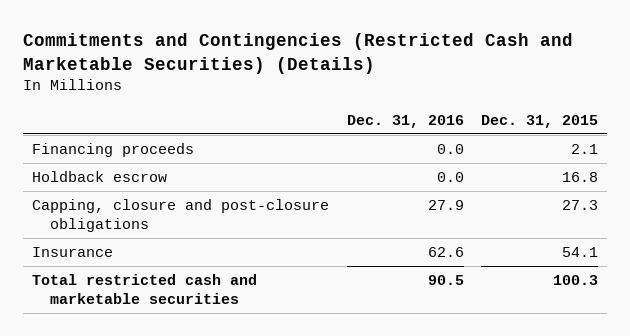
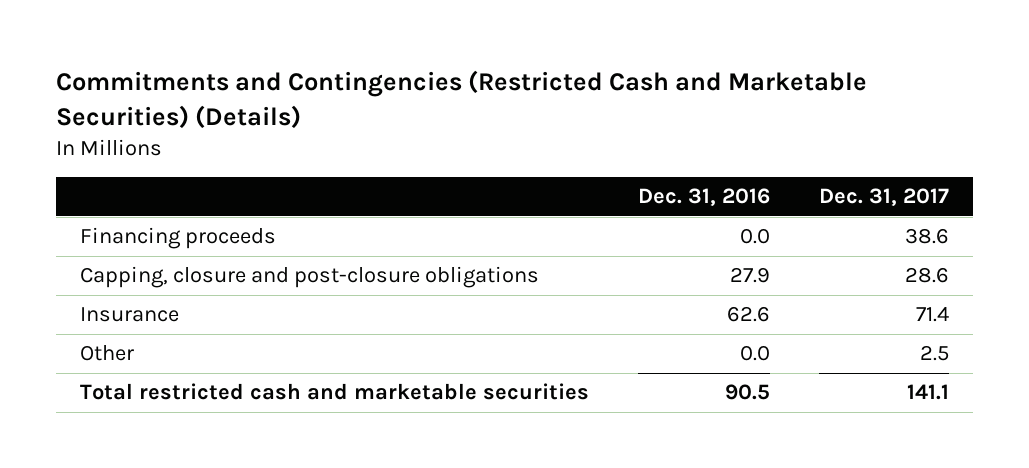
- | Dec. 31, 2016 | Dec. 31, 2015
+ | Dec. 31, 2016 | Dec. 31, 2017
- Holdback escrow | 0.0 | 16.8
+ Other | 0.0 | 2.5

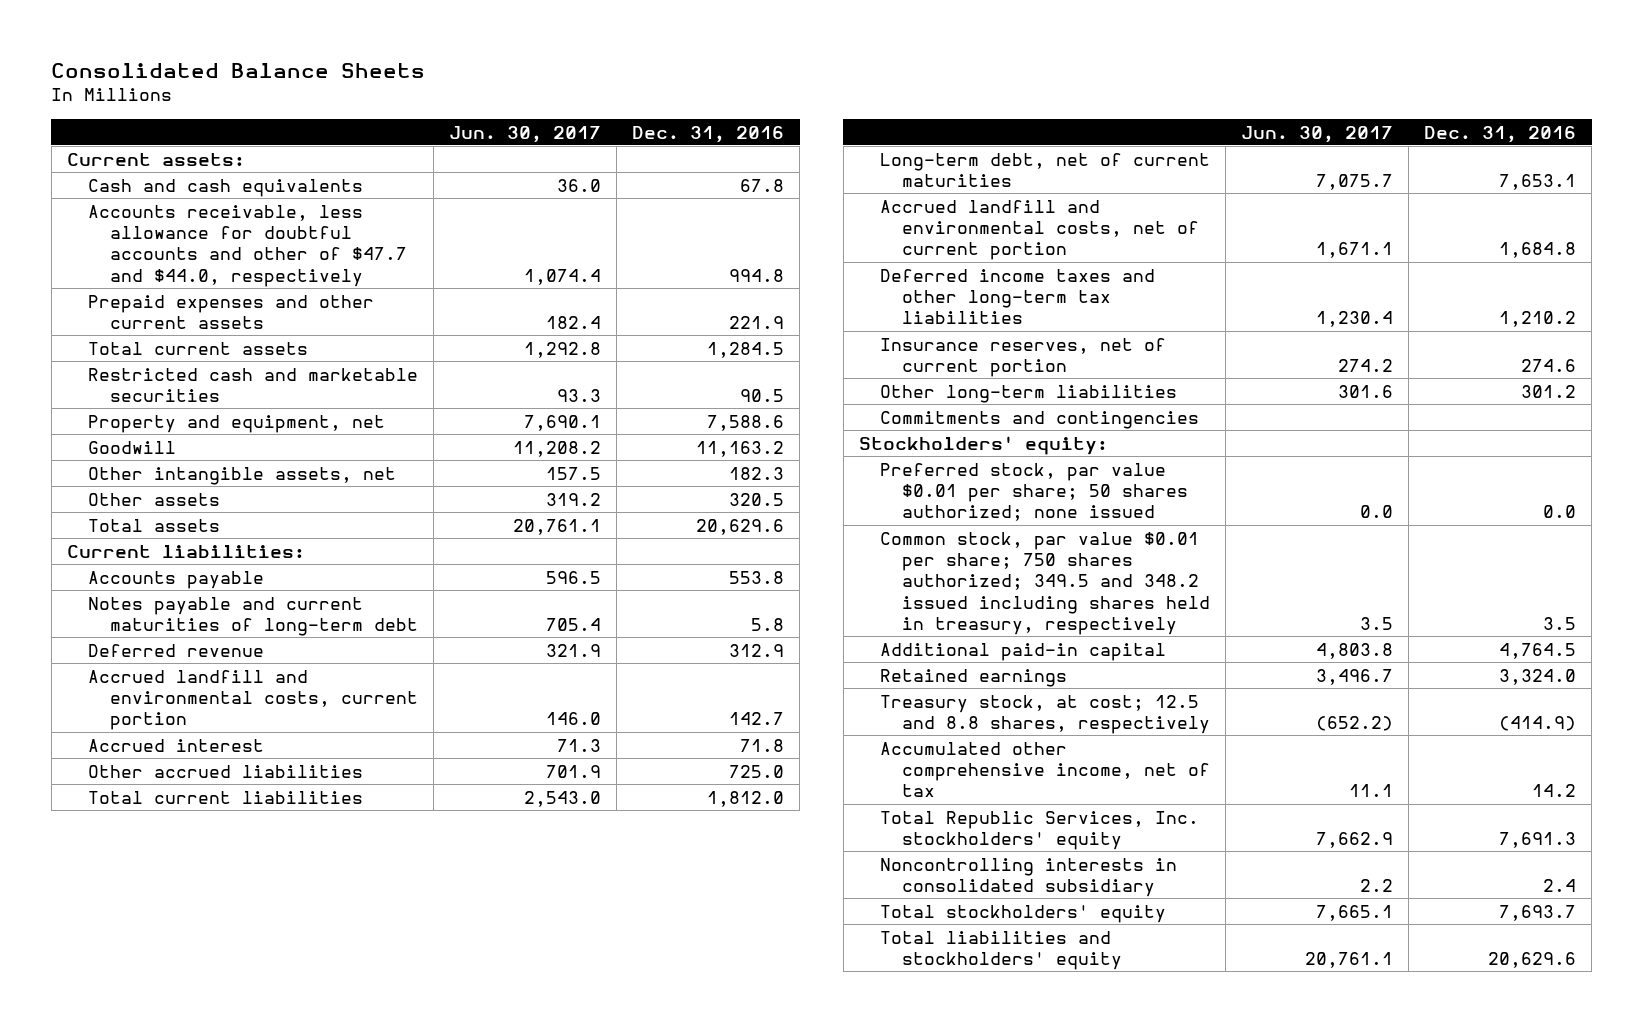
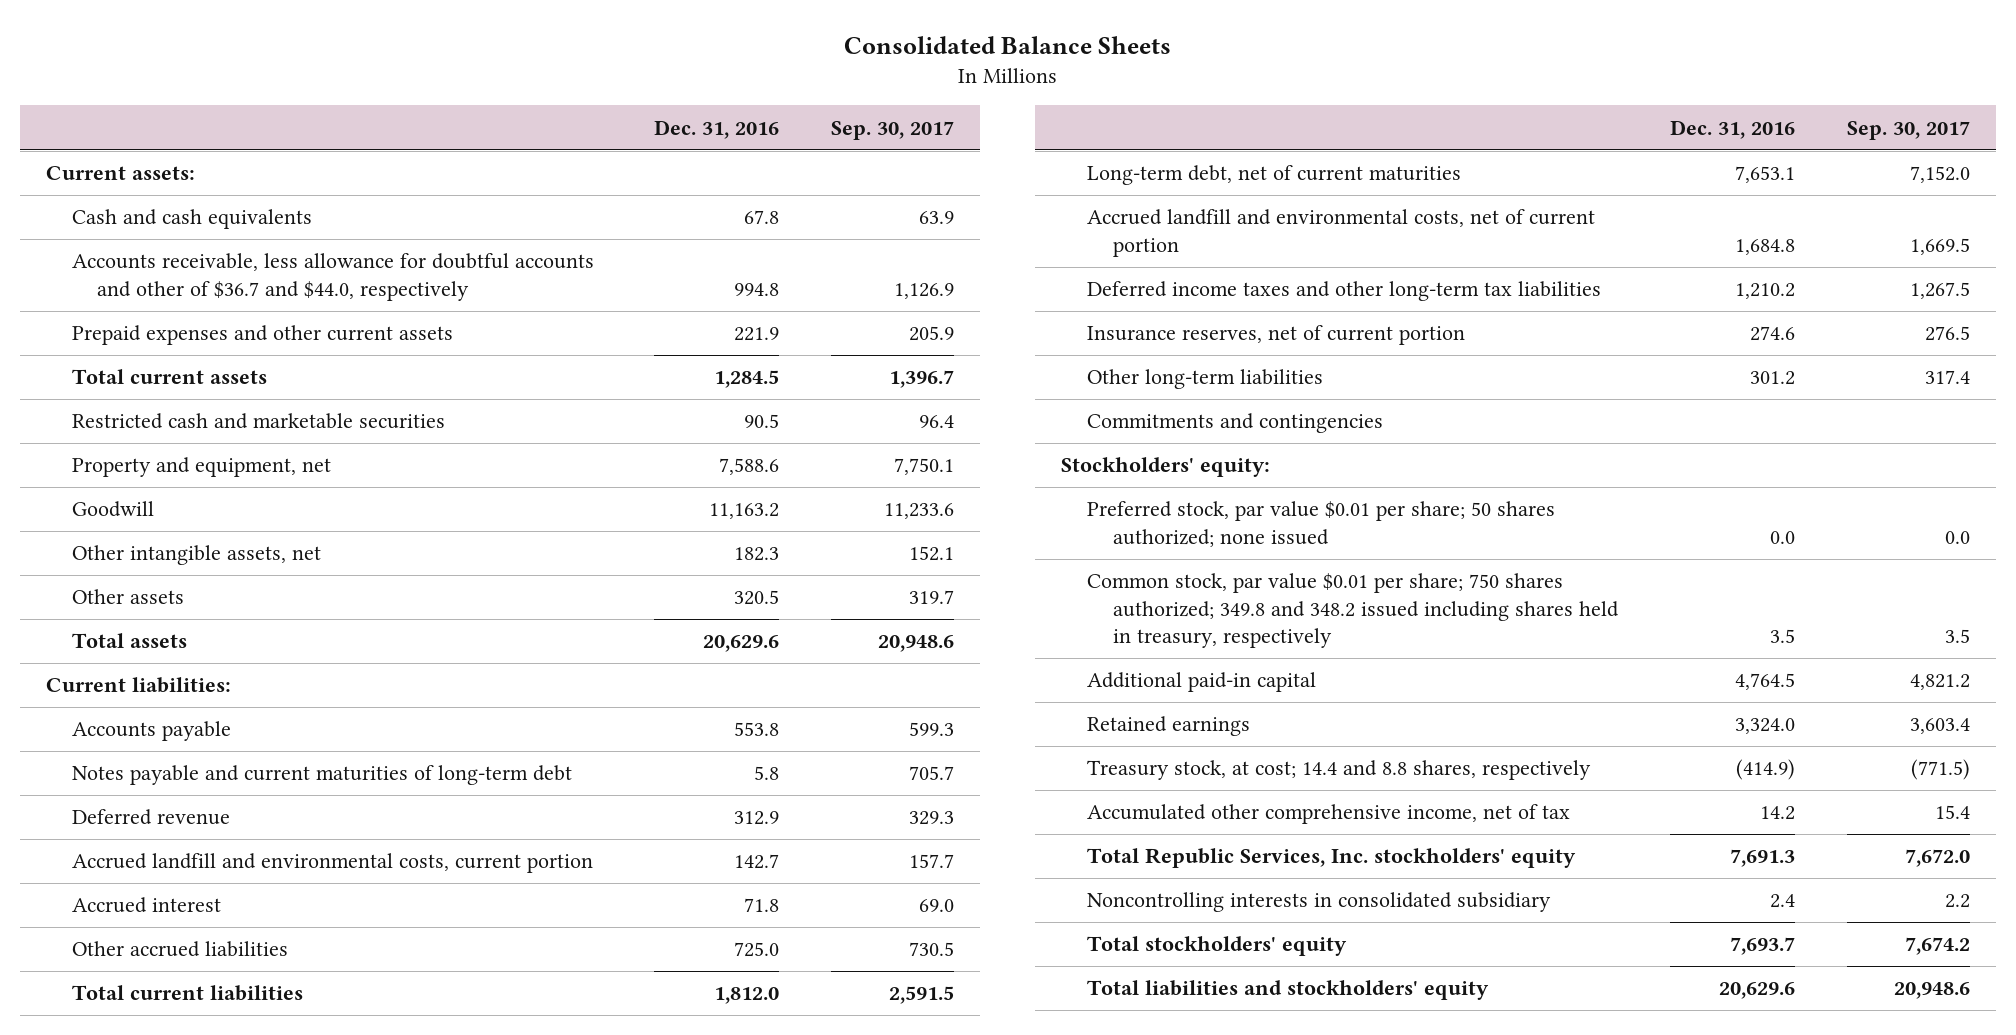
- | Jun. 30, 2017 | Dec. 31, 2016
+ | Dec. 31, 2016 | Sep. 30, 2017
- Accounts receivable, less allowance for doubtful accounts and other of $47.7 and $44.0, respectively | 1,074.4 | 994.8
+ Accounts receivable, less allowance for doubtful accounts and other of $36.7 and $44.0, respectively | 994.8 | 1,126.9
- Common stock, par value $0.01 per share; 750 shares authorized; 349.5 and 348.2 issued including shares held in treasury, respectively | 3.5 | 3.5
+ Common stock, par value $0.01 per share; 750 shares authorized; 349.8 and 348.2 issued including shares held in treasury, respectively | 3.5 | 3.5
- Treasury stock, at cost; 12.5 and 8.8 shares, respectively | (652.2) | (414.9)
+ Treasury stock, at cost; 14.4 and 8.8 shares, respectively | (414.9) | (771.5)

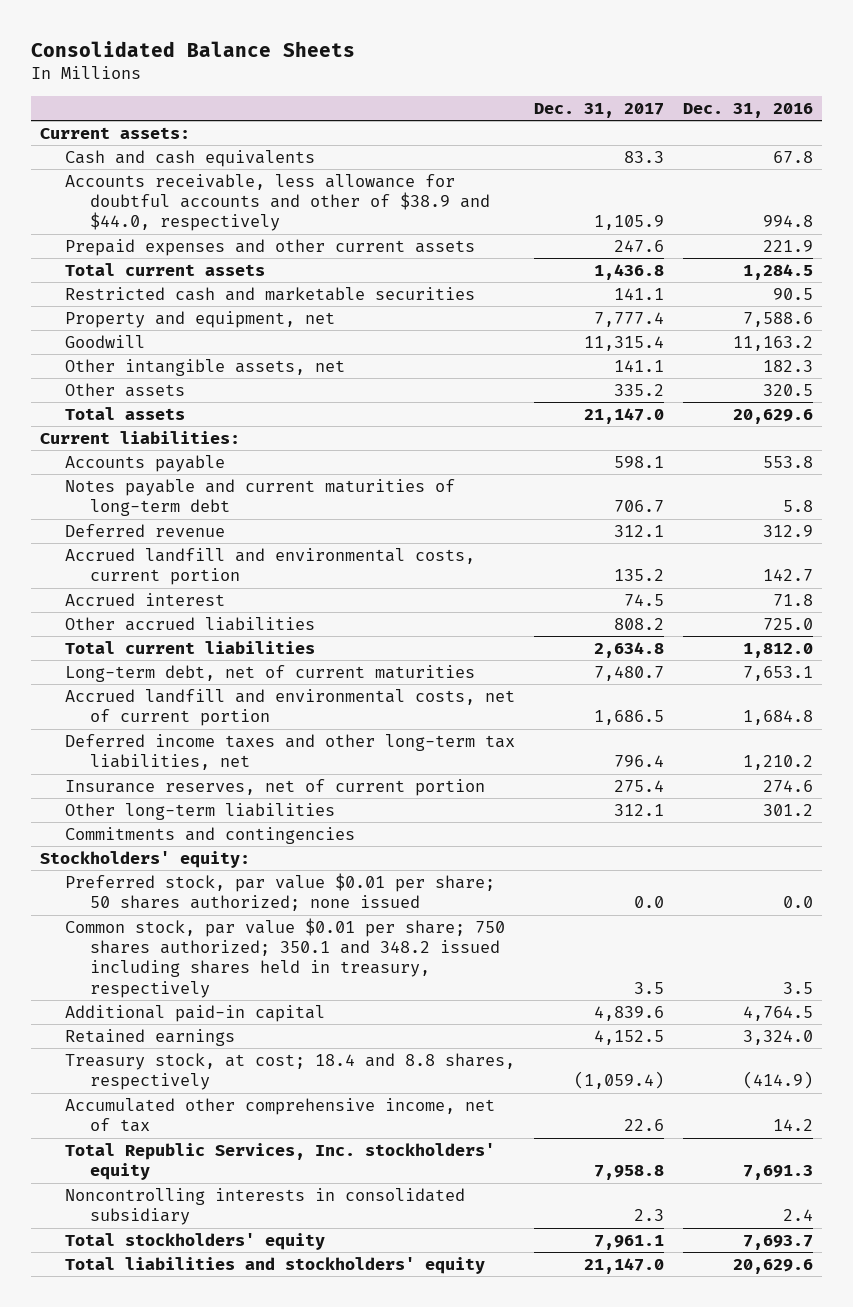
- | Dec. 31, 2016 | Sep. 30, 2017
+ | Dec. 31, 2017 | Dec. 31, 2016
- Accounts receivable, less allowance for doubtful accounts and other of $36.7 and $44.0, respectively | 994.8 | 1,126.9
+ Accounts receivable, less allowance for doubtful accounts and other of $38.9 and $44.0, respectively | 1,105.9 | 994.8
- Deferred income taxes and other long-term tax liabilities | 1,210.2 | 1,267.5
+ Deferred income taxes and other long-term tax liabilities, net | 796.4 | 1,210.2
- Common stock, par value $0.01 per share; 750 shares authorized; 349.8 and 348.2 issued including shares held in treasury, respectively | 3.5 | 3.5
+ Common stock, par value $0.01 per share; 750 shares authorized; 350.1 and 348.2 issued including shares held in treasury, respectively | 3.5 | 3.5
- Treasury stock, at cost; 14.4 and 8.8 shares, respectively | (414.9) | (771.5)
+ Treasury stock, at cost; 18.4 and 8.8 shares, respectively | (1,059.4) | (414.9)

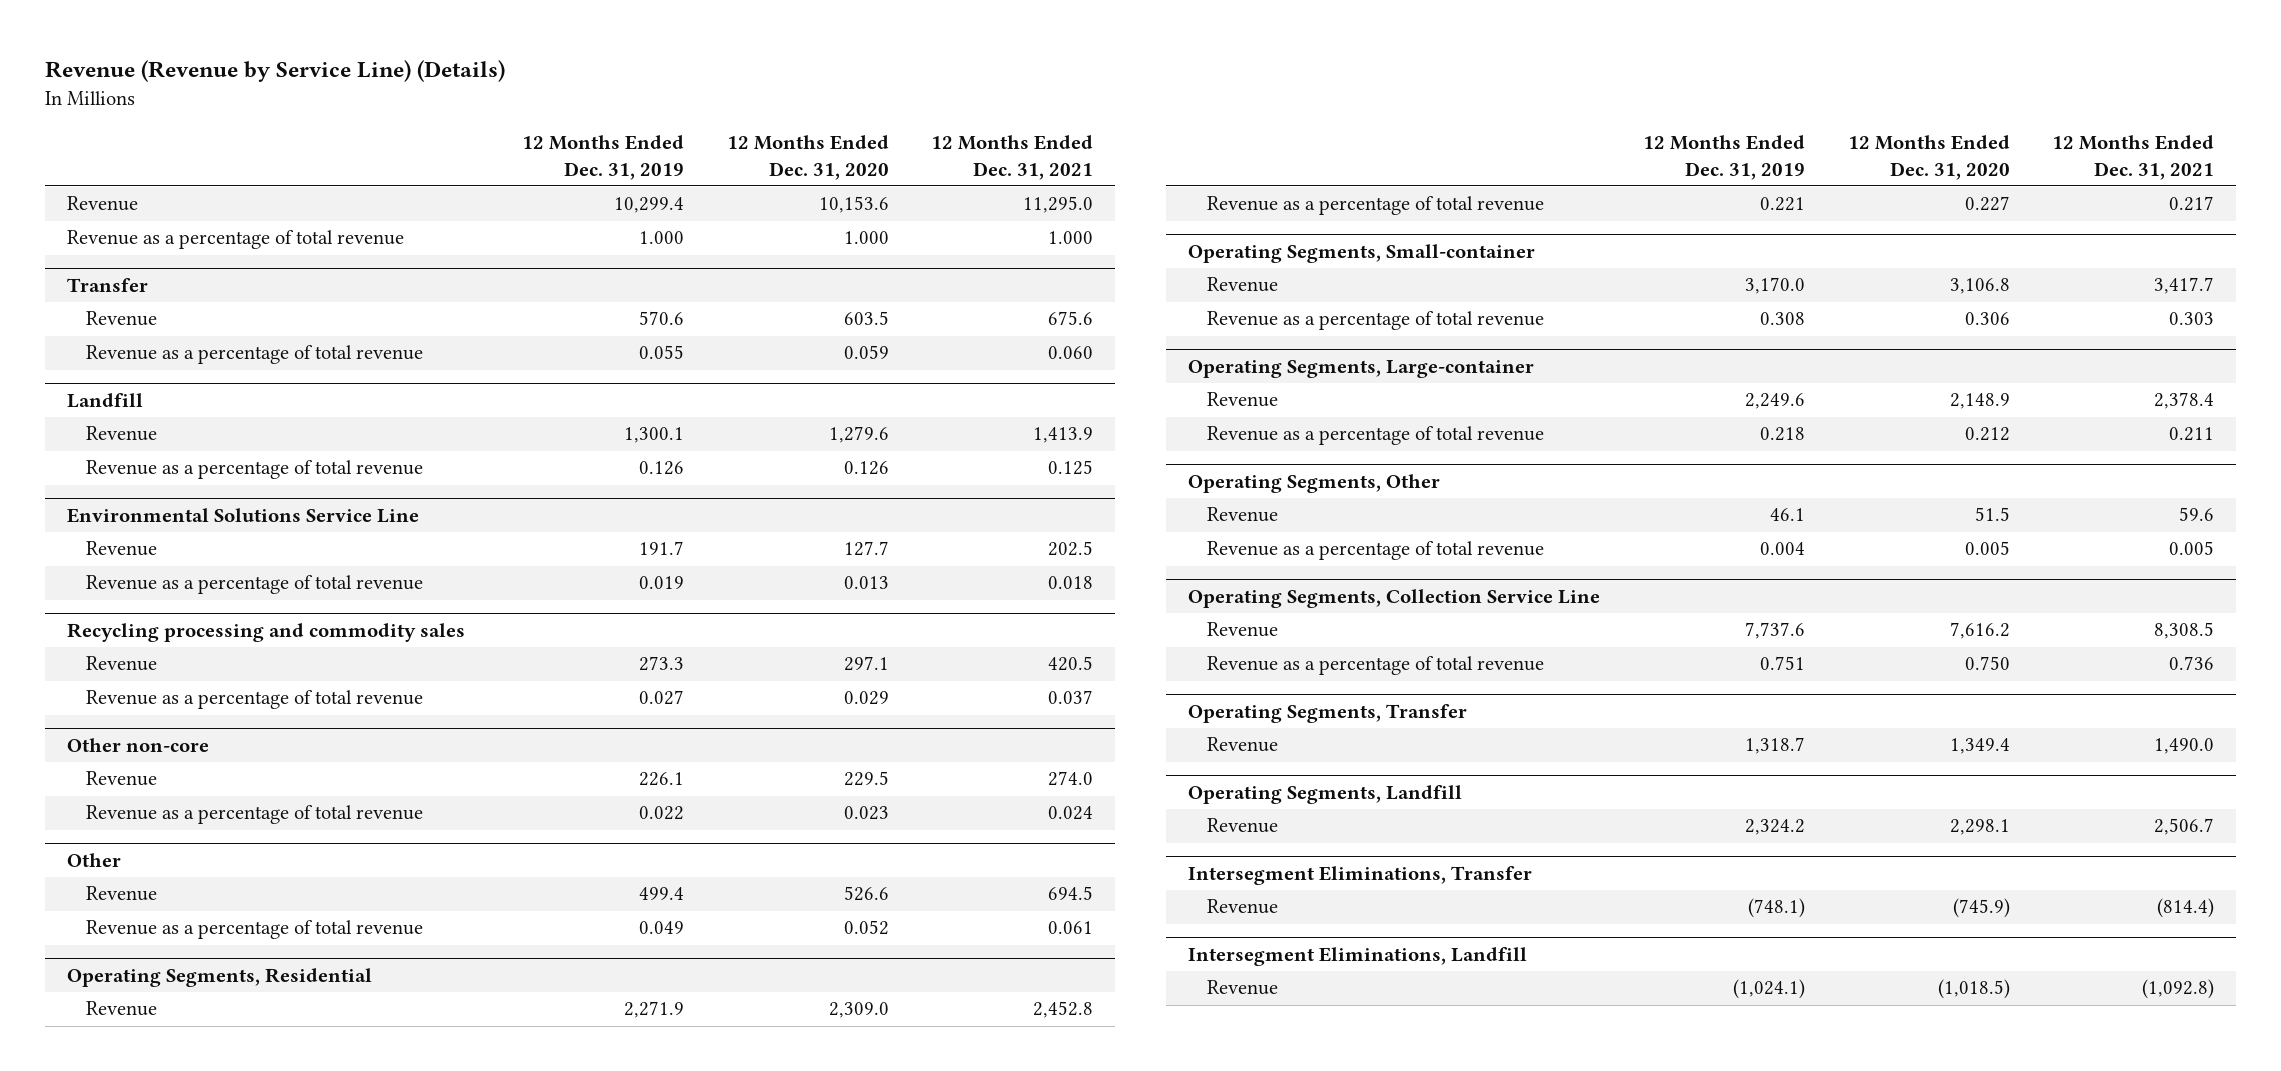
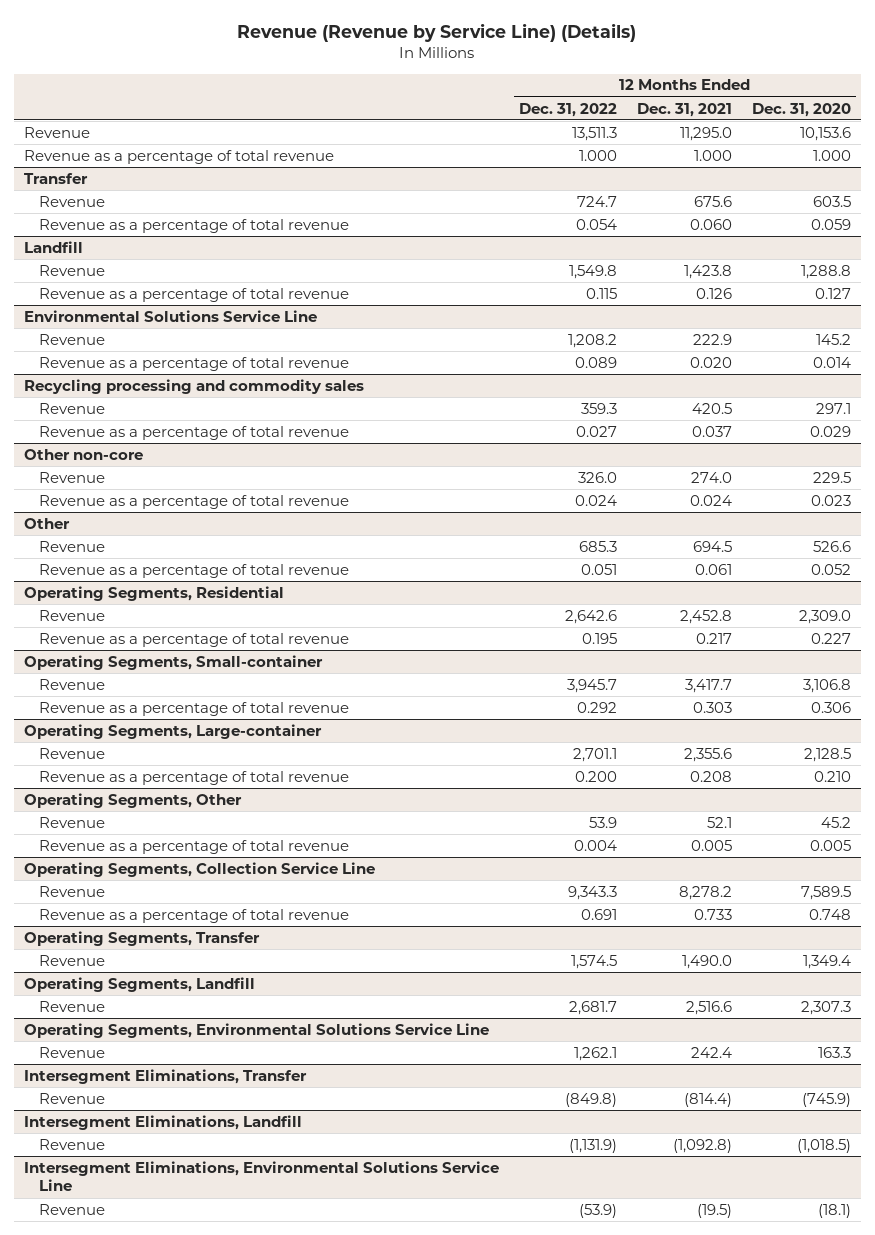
- | 12 Months Ended Dec. 31, 2019 | 12 Months Ended Dec. 31, 2020 | 12 Months Ended Dec. 31, 2021
+ | 12 Months Ended Dec. 31, 2022 | 12 Months Ended Dec. 31, 2021 | 12 Months Ended Dec. 31, 2020
@ Landfill
- Revenue | 1,300.1 | 1,279.6 | 1,413.9
- Revenue as a percentage of total revenue | 0.126 | 0.126 | 0.125
+ Revenue | 1,549.8 | 1,423.8 | 1,288.8
+ Revenue as a percentage of total revenue | 0.115 | 0.126 | 0.127
@ Environmental Solutions Service Line
- Revenue | 191.7 | 127.7 | 202.5
- Revenue as a percentage of total revenue | 0.019 | 0.013 | 0.018
+ Revenue | 1,208.2 | 222.9 | 145.2
+ Revenue as a percentage of total revenue | 0.089 | 0.020 | 0.014
@ Operating Segments, Large-container
- Revenue | 2,249.6 | 2,148.9 | 2,378.4
- Revenue as a percentage of total revenue | 0.218 | 0.212 | 0.211
+ Revenue | 2,701.1 | 2,355.6 | 2,128.5
+ Revenue as a percentage of total revenue | 0.200 | 0.208 | 0.210
@ Operating Segments, Other
- Revenue | 46.1 | 51.5 | 59.6
+ Revenue | 53.9 | 52.1 | 45.2
@ Operating Segments, Collection Service Line
- Revenue | 7,737.6 | 7,616.2 | 8,308.5
- Revenue as a percentage of total revenue | 0.751 | 0.750 | 0.736
+ Revenue | 9,343.3 | 8,278.2 | 7,589.5
+ Revenue as a percentage of total revenue | 0.691 | 0.733 | 0.748
@ Operating Segments, Landfill
- Revenue | 2,324.2 | 2,298.1 | 2,506.7
+ Revenue | 2,681.7 | 2,516.6 | 2,307.3
+ Operating Segments, Environmental Solutions Service Line
+ Revenue | 1,262.1 | 242.4 | 163.3
+ Intersegment Eliminations, Environmental Solutions Service Line
+ Revenue | (53.9) | (19.5) | (18.1)

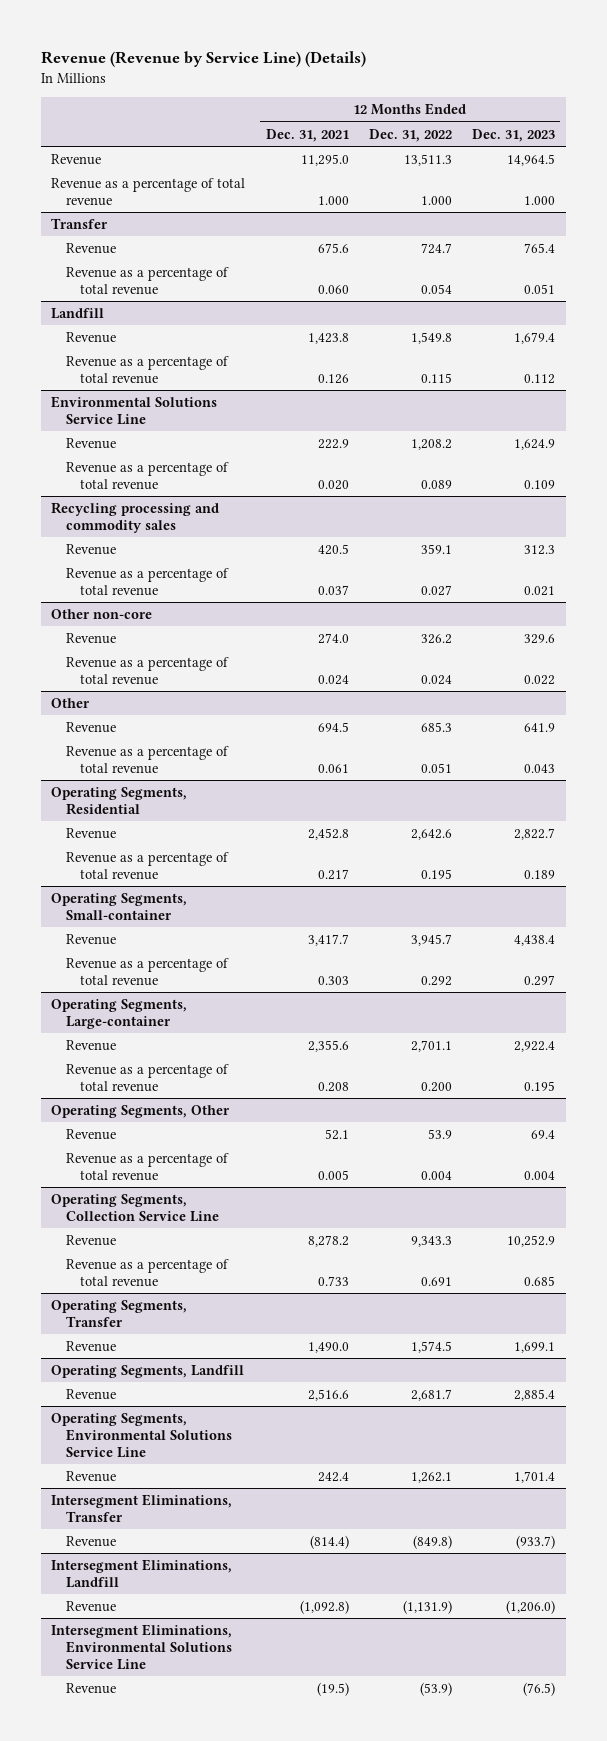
- | 12 Months Ended Dec. 31, 2022 | 12 Months Ended Dec. 31, 2021 | 12 Months Ended Dec. 31, 2020
+ | 12 Months Ended Dec. 31, 2021 | 12 Months Ended Dec. 31, 2022 | 12 Months Ended Dec. 31, 2023
@ Recycling processing and commodity sales
- Revenue | 359.3 | 420.5 | 297.1
+ Revenue | 420.5 | 359.1 | 312.3
@ Other non-core
- Revenue | 326.0 | 274.0 | 229.5
+ Revenue | 274.0 | 326.2 | 329.6

